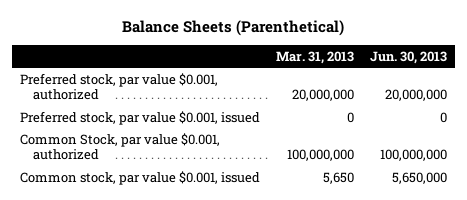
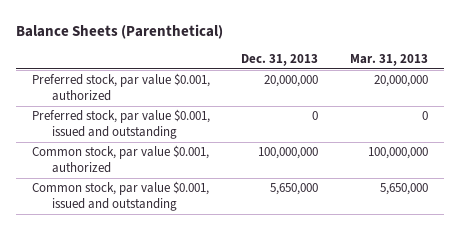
- | Mar. 31, 2013 | Jun. 30, 2013
+ | Dec. 31, 2013 | Mar. 31, 2013
- Preferred stock, par value $0.001, issued | 0 | 0
- Common Stock, par value $0.001, authorized | 100,000,000 | 100,000,000
- Common stock, par value $0.001, issued | 5,650 | 5,650,000
+ Preferred stock, par value $0.001, issued and outstanding | 0 | 0
+ Common stock, par value $0.001, authorized | 100,000,000 | 100,000,000
+ Common stock, par value $0.001, issued and outstanding | 5,650,000 | 5,650,000

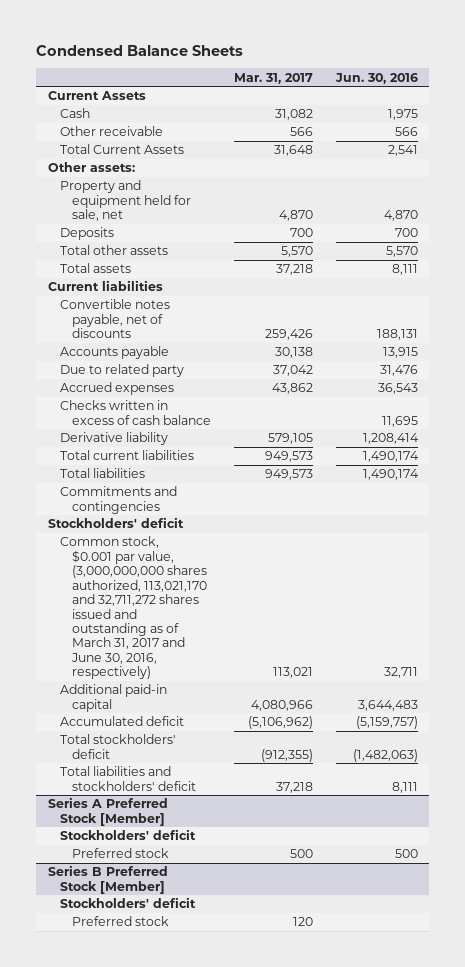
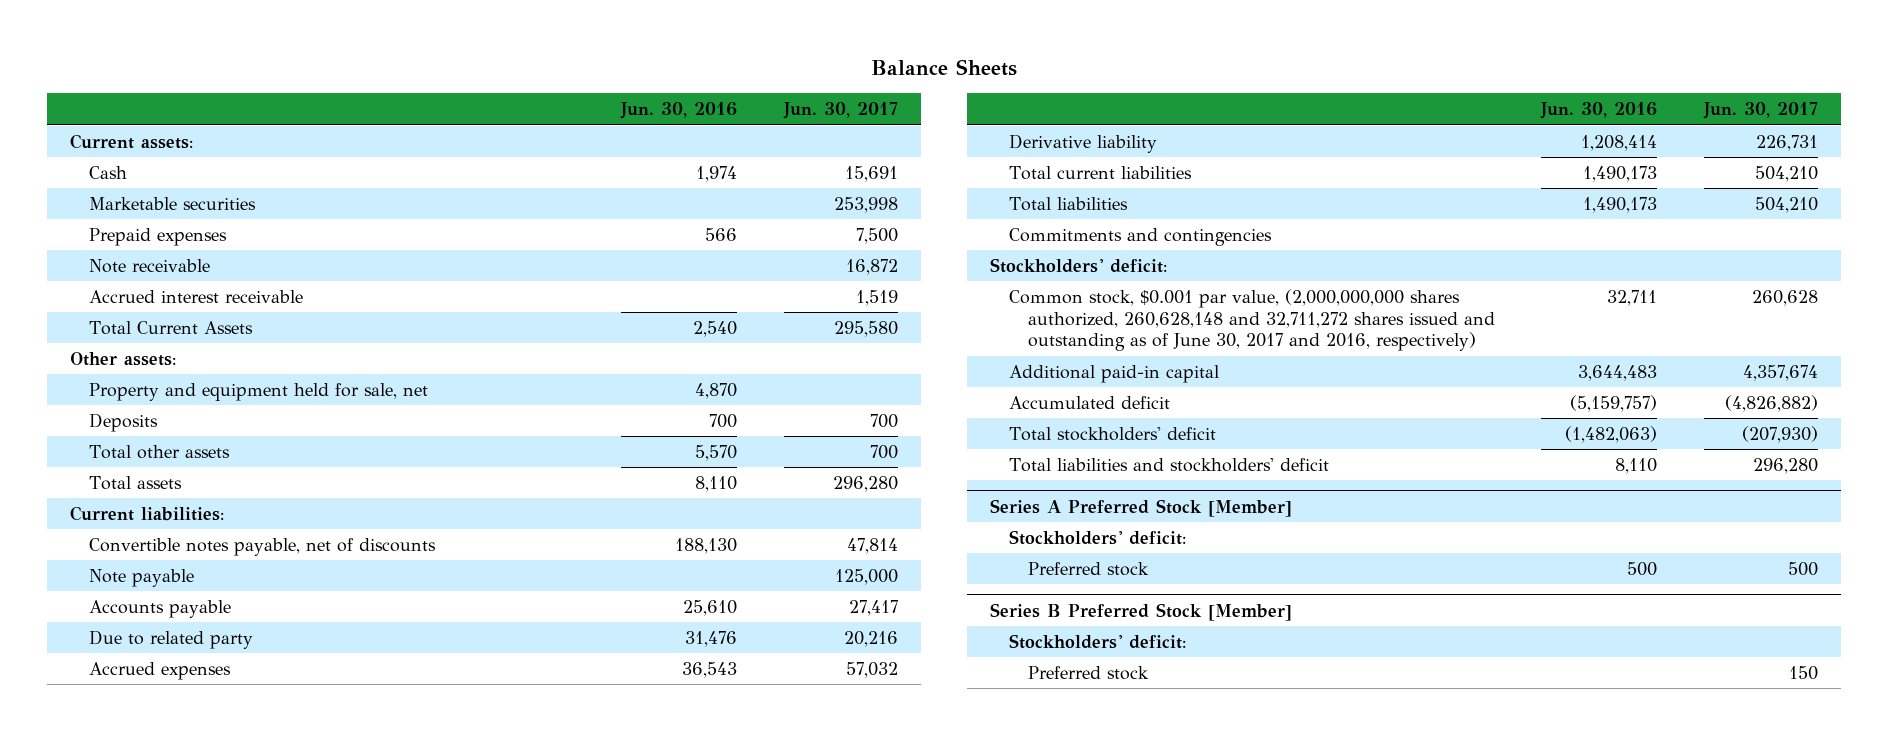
- Condensed Balance Sheets
+ Balance Sheets
- | Mar. 31, 2017 | Jun. 30, 2016
+ | Jun. 30, 2016 | Jun. 30, 2017
- Current Assets
- Cash | 31,082 | 1,975
- Other receivable | 566 | 566
- Total Current Assets | 31,648 | 2,541
+ Current assets:
+ Cash | 1,974 | 15,691
+ Marketable securities | | 253,998
+ Prepaid expenses | 566 | 7,500
+ Note receivable | | 16,872
+ Accrued interest receivable | | 1,519
+ Total Current Assets | 2,540 | 295,580
- Total assets | 37,218 | 8,111
- Current liabilities
- Convertible notes payable, net of discounts | 259,426 | 188,131
- Accounts payable | 30,138 | 13,915
+ Total assets | 8,110 | 296,280
+ Current liabilities:
+ Convertible notes payable, net of discounts | 188,130 | 47,814
+ Note payable | | 125,000
+ Accounts payable | 25,610 | 27,417
- Checks written in excess of cash balance | | 11,695
- Total current liabilities | 949,573 | 1,490,174
- Total liabilities | 949,573 | 1,490,174
+ Total current liabilities | 1,490,173 | 504,210
+ Total liabilities | 1,490,173 | 504,210
- Stockholders' deficit
- Common stock, $0.001 par value, (3,000,000,000 shares authorized, 113,021,170 and 32,711,272 shares issued and outstanding as of March 31, 2017 and June 30, 2016, respectively) | 113,021 | 32,711
+ Stockholders' deficit:
+ Common stock, $0.001 par value, (2,000,000,000 shares authorized, 260,628,148 and 32,711,272 shares issued and outstanding as of June 30, 2017 and 2016, respectively) | 32,711 | 260,628
- Total liabilities and stockholders' deficit | 37,218 | 8,111
+ Total liabilities and stockholders' deficit | 8,110 | 296,280
@ Series A Preferred Stock [Member]
- Stockholders' deficit
+ Stockholders' deficit:
@ Series B Preferred Stock [Member]
- Stockholders' deficit
+ Stockholders' deficit:

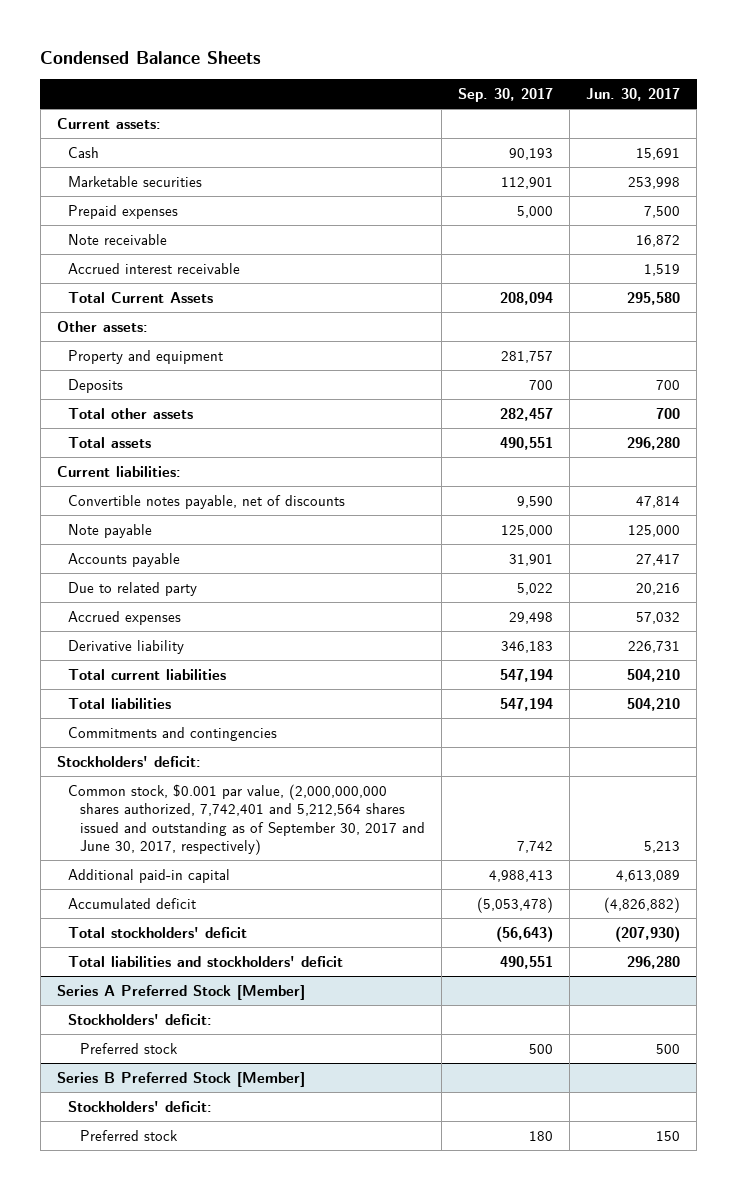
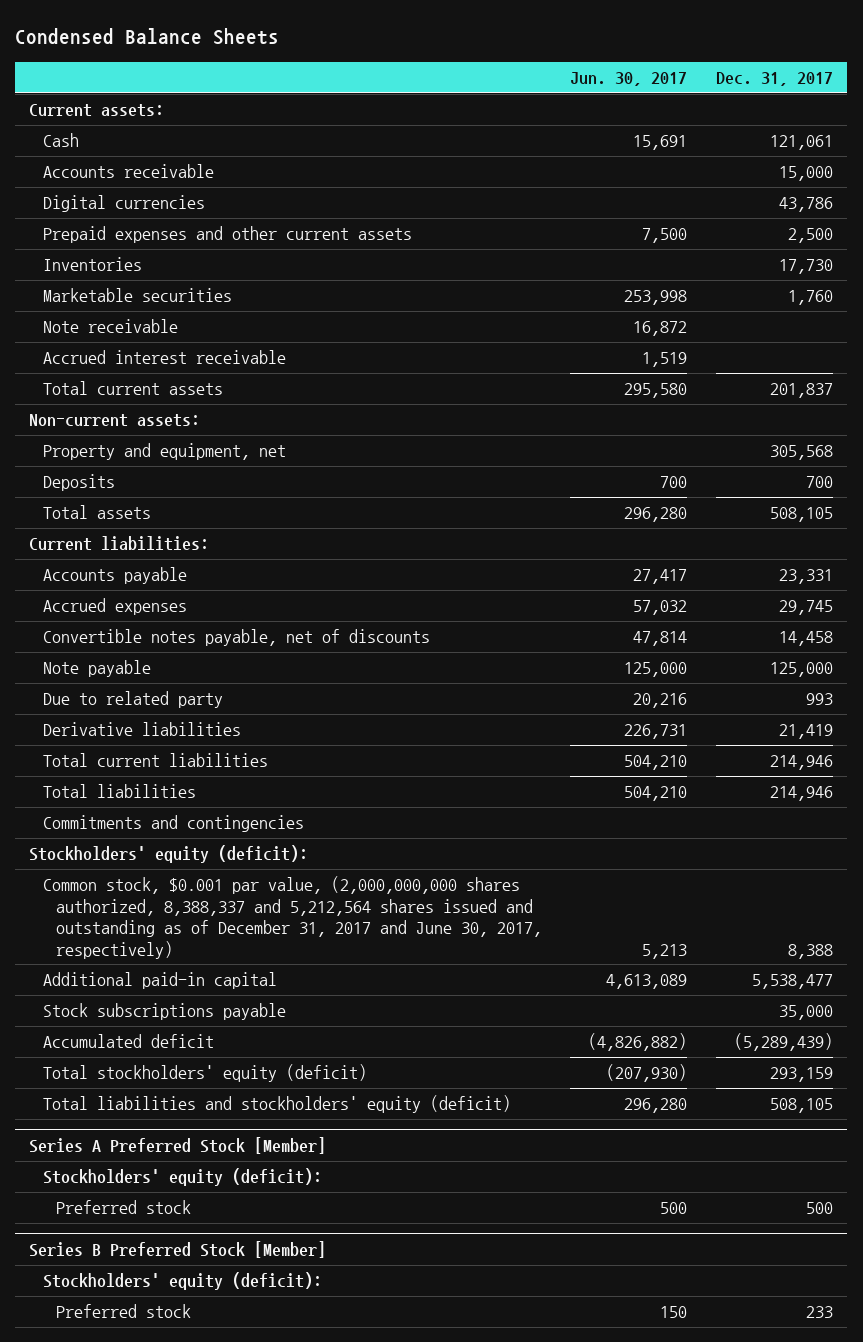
- | Sep. 30, 2017 | Jun. 30, 2017
+ | Jun. 30, 2017 | Dec. 31, 2017
+ Accounts receivable | | 15,000
+ Digital currencies | | 43,786
+ Prepaid expenses and other current assets | 7,500 | 2,500
+ Inventories | | 17,730
- Prepaid expenses | 5,000 | 7,500
- Total Current Assets | 208,094 | 295,580
- Other assets:
- Property and equipment | 281,757 |
+ Total current assets | 295,580 | 201,837
+ Non-current assets:
+ Property and equipment, net | | 305,568
- Total other assets | 282,457 | 700
moved up: Accounts payable | 27,417 | 23,331
moved up: Accrued expenses | 57,032 | 29,745
- Derivative liability | 346,183 | 226,731
+ Derivative liabilities | 226,731 | 21,419
- Stockholders' deficit:
- Common stock, $0.001 par value, (2,000,000,000 shares authorized, 7,742,401 and 5,212,564 shares issued and outstanding as of September 30, 2017 and June 30, 2017, respectively) | 7,742 | 5,213
+ Stockholders' equity (deficit):
+ Common stock, $0.001 par value, (2,000,000,000 shares authorized, 8,388,337 and 5,212,564 shares issued and outstanding as of December 31, 2017 and June 30, 2017, respectively) | 5,213 | 8,388
+ Stock subscriptions payable | | 35,000
- Total stockholders' deficit | (56,643) | (207,930)
- Total liabilities and stockholders' deficit | 490,551 | 296,280
+ Total stockholders' equity (deficit) | (207,930) | 293,159
+ Total liabilities and stockholders' equity (deficit) | 296,280 | 508,105
@ Series A Preferred Stock [Member]
- Stockholders' deficit:
+ Stockholders' equity (deficit):
@ Series B Preferred Stock [Member]
- Stockholders' deficit:
+ Stockholders' equity (deficit):

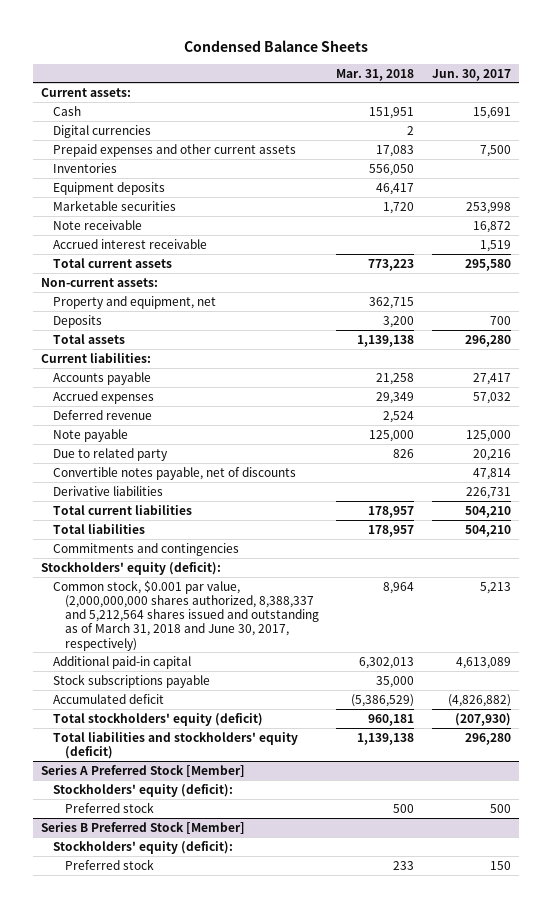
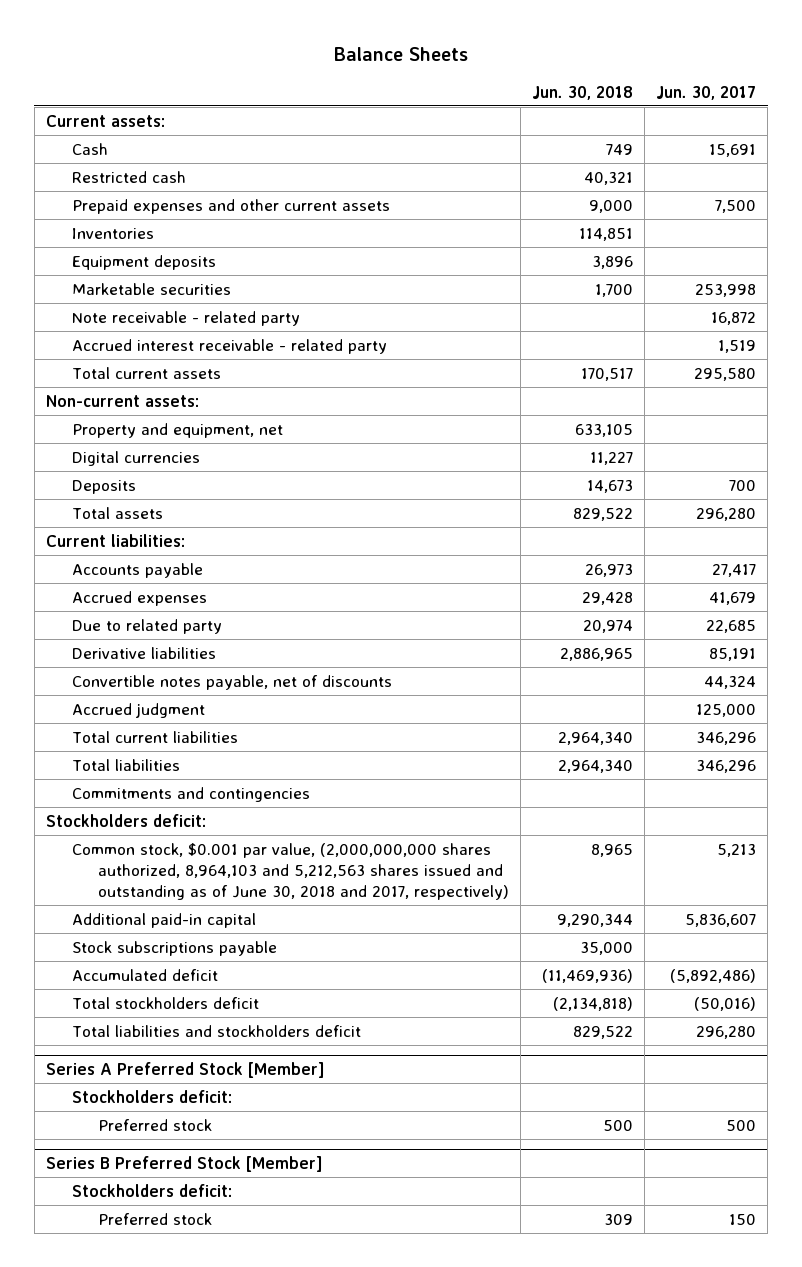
- Condensed Balance Sheets
+ Balance Sheets
- | Mar. 31, 2018 | Jun. 30, 2017
+ | Jun. 30, 2018 | Jun. 30, 2017
+ Restricted cash | 40,321 |
- Note receivable | | 16,872
- Accrued interest receivable | | 1,519
+ Note receivable - related party | | 16,872
+ Accrued interest receivable - related party | | 1,519
moved down: Digital currencies | 11,227 |
- Accrued expenses | 29,349 | 57,032
- Deferred revenue | 2,524 |
- Note payable | 125,000 | 125,000
- Due to related party | 826 | 20,216
- Convertible notes payable, net of discounts | | 47,814
- Derivative liabilities | | 226,731
- Total current liabilities | 178,957 | 504,210
- Total liabilities | 178,957 | 504,210
+ Accrued expenses | 29,428 | 41,679
+ Due to related party | 20,974 | 22,685
+ Derivative liabilities | 2,886,965 | 85,191
+ Convertible notes payable, net of discounts | | 44,324
+ Accrued judgment | | 125,000
+ Total current liabilities | 2,964,340 | 346,296
+ Total liabilities | 2,964,340 | 346,296
- Stockholders' equity (deficit):
- Common stock, $0.001 par value, (2,000,000,000 shares authorized, 8,388,337 and 5,212,564 shares issued and outstanding as of March 31, 2018 and June 30, 2017, respectively) | 8,964 | 5,213
- Additional paid-in capital | 6,302,013 | 4,613,089
+ Stockholders deficit:
+ Common stock, $0.001 par value, (2,000,000,000 shares authorized, 8,964,103 and 5,212,563 shares issued and outstanding as of June 30, 2018 and 2017, respectively) | 8,965 | 5,213
+ Additional paid-in capital | 9,290,344 | 5,836,607
- Accumulated deficit | (5,386,529) | (4,826,882)
- Total stockholders' equity (deficit) | 960,181 | (207,930)
- Total liabilities and stockholders' equity (deficit) | 1,139,138 | 296,280
+ Accumulated deficit | (11,469,936) | (5,892,486)
+ Total stockholders deficit | (2,134,818) | (50,016)
+ Total liabilities and stockholders deficit | 829,522 | 296,280
@ Series A Preferred Stock [Member]
- Stockholders' equity (deficit):
+ Stockholders deficit:
@ Series B Preferred Stock [Member]
- Stockholders' equity (deficit):
+ Stockholders deficit:

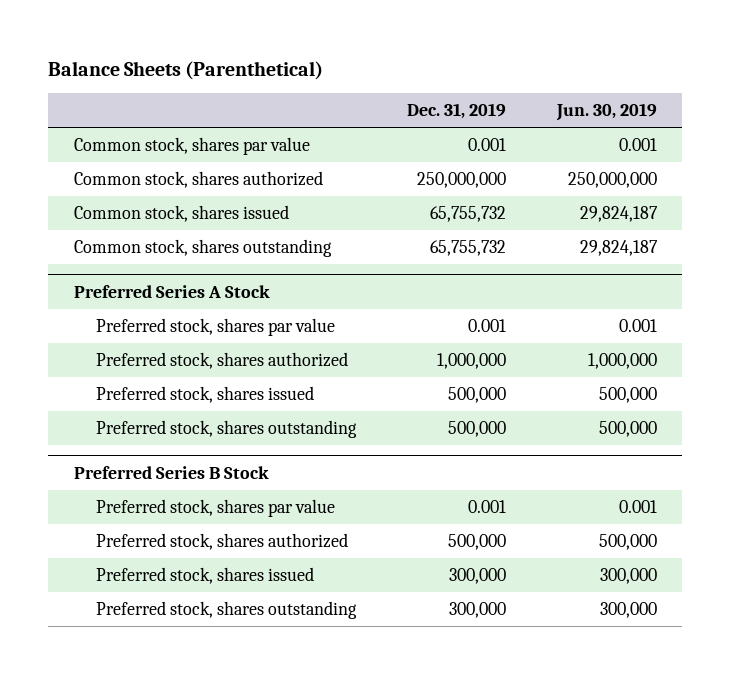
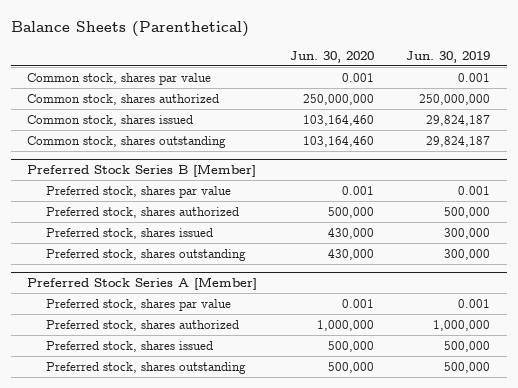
- | Dec. 31, 2019 | Jun. 30, 2019
+ | Jun. 30, 2020 | Jun. 30, 2019
- Preferred Series A Stock
- Preferred stock, shares par value | 0.001 | 0.001
- Preferred stock, shares authorized | 1,000,000 | 1,000,000
- Preferred stock, shares issued | 500,000 | 500,000
- Preferred stock, shares outstanding | 500,000 | 500,000
- Preferred Series B Stock
+ Preferred Stock Series B [Member]
+ Preferred Stock Series A [Member]
+ Preferred stock, shares par value | 0.001 | 0.001
+ Preferred stock, shares authorized | 1,000,000 | 1,000,000
+ Preferred stock, shares issued | 500,000 | 500,000
+ Preferred stock, shares outstanding | 500,000 | 500,000

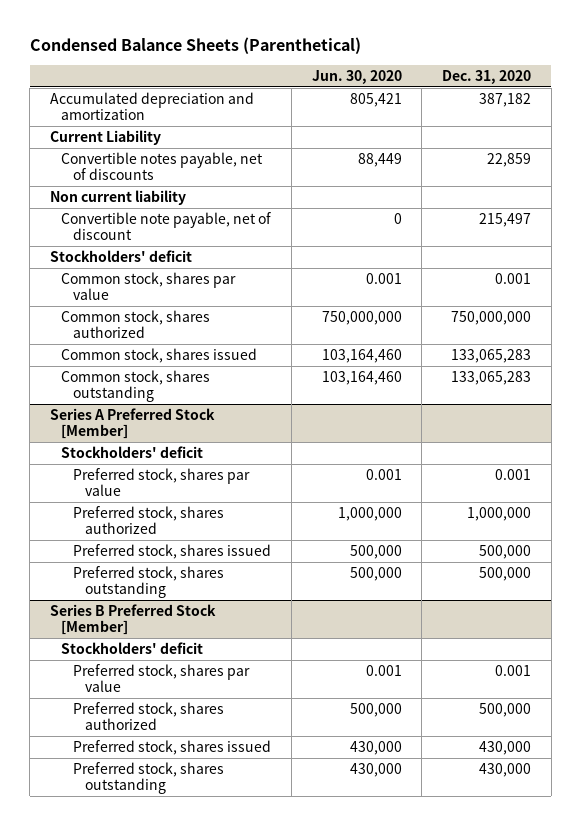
- Balance Sheets (Parenthetical)
+ Condensed Balance Sheets (Parenthetical)
- | Jun. 30, 2020 | Jun. 30, 2019
+ | Jun. 30, 2020 | Dec. 31, 2020
+ Accumulated depreciation and amortization | 805,421 | 387,182
+ Current Liability
+ Convertible notes payable, net of discounts | 88,449 | 22,859
+ Non current liability
+ Convertible note payable, net of discount | 0 | 215,497
+ Stockholders' deficit
- Common stock, shares authorized | 250,000,000 | 250,000,000
+ Common stock, shares authorized | 750,000,000 | 750,000,000
- Preferred Stock Series B [Member]
- Preferred stock, shares par value | 0.001 | 0.001
- Preferred stock, shares authorized | 500,000 | 500,000
- Preferred stock, shares issued | 430,000 | 300,000
- Preferred stock, shares outstanding | 430,000 | 300,000
- Preferred Stock Series A [Member]
+ Series A Preferred Stock [Member]
+ Stockholders' deficit
+ Series B Preferred Stock [Member]
+ Stockholders' deficit
+ Preferred stock, shares par value | 0.001 | 0.001
+ Preferred stock, shares authorized | 500,000 | 500,000
+ Preferred stock, shares issued | 430,000 | 430,000
+ Preferred stock, shares outstanding | 430,000 | 430,000

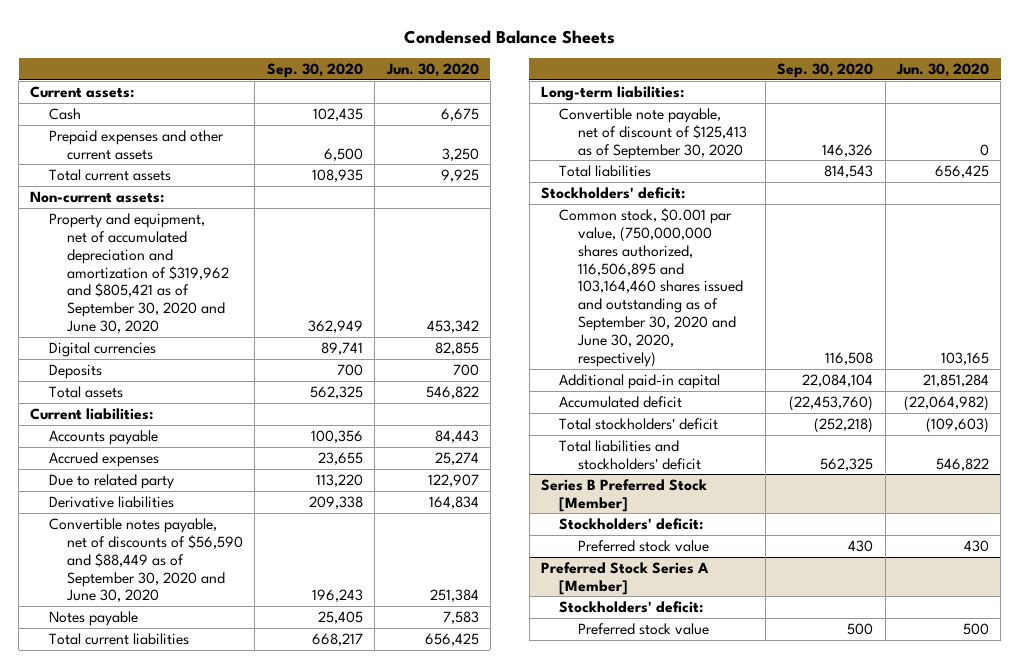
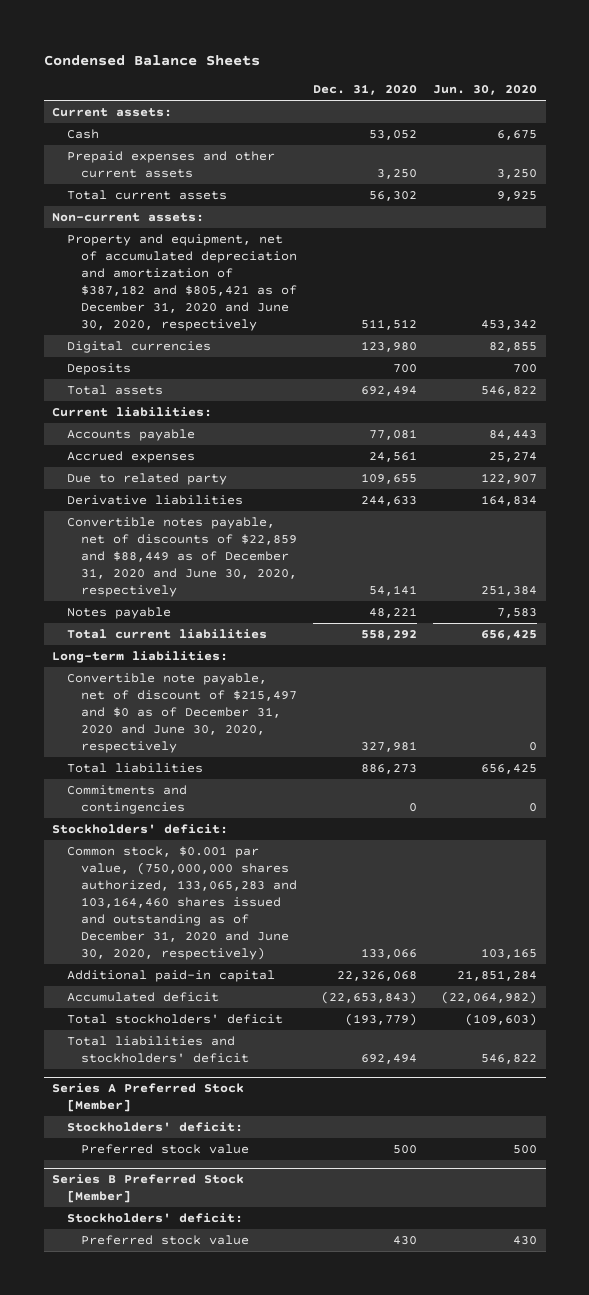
- | Sep. 30, 2020 | Jun. 30, 2020
+ | Dec. 31, 2020 | Jun. 30, 2020
- Property and equipment, net of accumulated depreciation and amortization of $319,962 and $805,421 as of September 30, 2020 and June 30, 2020 | 362,949 | 453,342
+ Property and equipment, net of accumulated depreciation and amortization of $387,182 and $805,421 as of December 31, 2020 and June 30, 2020, respectively | 511,512 | 453,342
- Convertible notes payable, net of discounts of $56,590 and $88,449 as of September 30, 2020 and June 30, 2020 | 196,243 | 251,384
+ Convertible notes payable, net of discounts of $22,859 and $88,449 as of December 31, 2020 and June 30, 2020, respectively | 54,141 | 251,384
- Convertible note payable, net of discount of $125,413 as of September 30, 2020 | 146,326 | 0
+ Convertible note payable, net of discount of $215,497 and $0 as of December 31, 2020 and June 30, 2020, respectively | 327,981 | 0
+ Commitments and contingencies | 0 | 0
- Common stock, $0.001 par value, (750,000,000 shares authorized, 116,506,895 and 103,164,460 shares issued and outstanding as of September 30, 2020 and June 30, 2020, respectively) | 116,508 | 103,165
+ Common stock, $0.001 par value, (750,000,000 shares authorized, 133,065,283 and 103,164,460 shares issued and outstanding as of December 31, 2020 and June 30, 2020, respectively) | 133,066 | 103,165
+ Series A Preferred Stock [Member]
+ Stockholders' deficit:
+ Preferred stock value | 500 | 500
- Preferred Stock Series A [Member]
- Stockholders' deficit:
- Preferred stock value | 500 | 500

